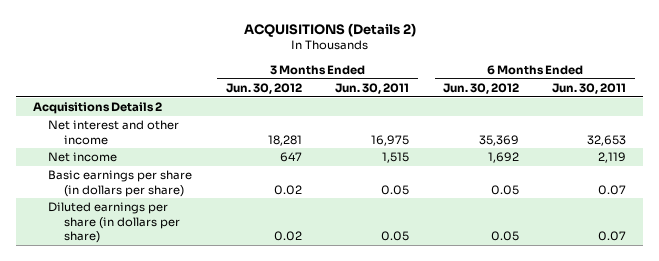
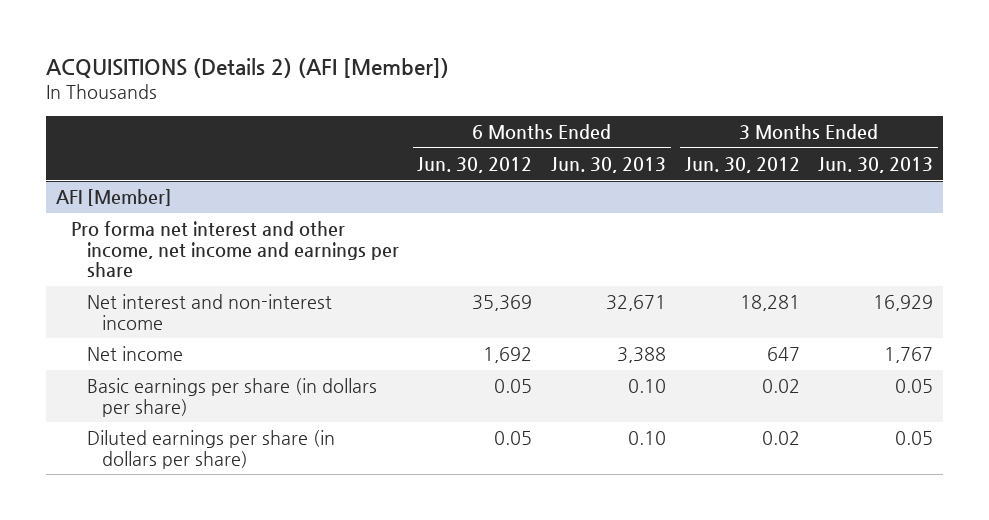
- ACQUISITIONS (Details 2)
+ ACQUISITIONS (Details 2) (AFI [Member])
- | 3 Months Ended Jun. 30, 2012 | 3 Months Ended Jun. 30, 2011 | 6 Months Ended Jun. 30, 2012 | 6 Months Ended Jun. 30, 2011
+ | 6 Months Ended Jun. 30, 2012 | 6 Months Ended Jun. 30, 2013 | 3 Months Ended Jun. 30, 2012 | 3 Months Ended Jun. 30, 2013
- Acquisitions Details 2
- Net interest and other income | 18,281 | 16,975 | 35,369 | 32,653
+ AFI [Member]
+ Pro forma net interest and other income, net income and earnings per share
+ Net interest and non-interest income | 35,369 | 32,671 | 18,281 | 16,929

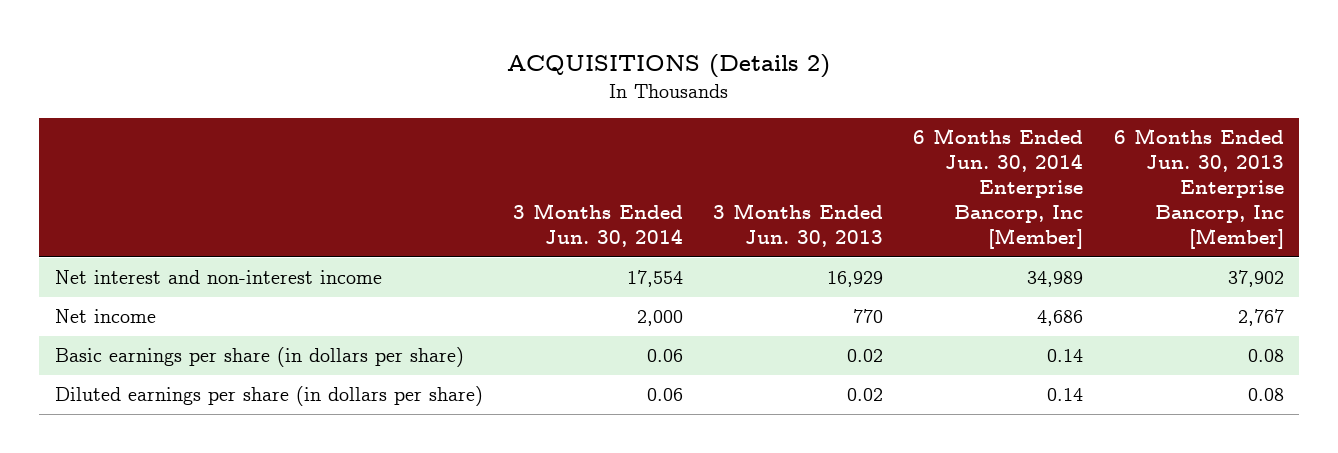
- ACQUISITIONS (Details 2) (AFI [Member])
+ ACQUISITIONS (Details 2)
- | 6 Months Ended Jun. 30, 2012 | 6 Months Ended Jun. 30, 2013 | 3 Months Ended Jun. 30, 2012 | 3 Months Ended Jun. 30, 2013
+ | 3 Months Ended Jun. 30, 2014 | 3 Months Ended Jun. 30, 2013 | 6 Months Ended Jun. 30, 2014 Enterprise Bancorp, Inc [Member] | 6 Months Ended Jun. 30, 2013 Enterprise Bancorp, Inc [Member]
- AFI [Member]
- Pro forma net interest and other income, net income and earnings per share
- Net income | 1,692 | 3,388 | 647 | 1,767
- Basic earnings per share (in dollars per share) | 0.05 | 0.10 | 0.02 | 0.05
- Diluted earnings per share (in dollars per share) | 0.05 | 0.10 | 0.02 | 0.05
+ Net income | 2,000 | 770 | 4,686 | 2,767
+ Basic earnings per share (in dollars per share) | 0.06 | 0.02 | 0.14 | 0.08
+ Diluted earnings per share (in dollars per share) | 0.06 | 0.02 | 0.14 | 0.08

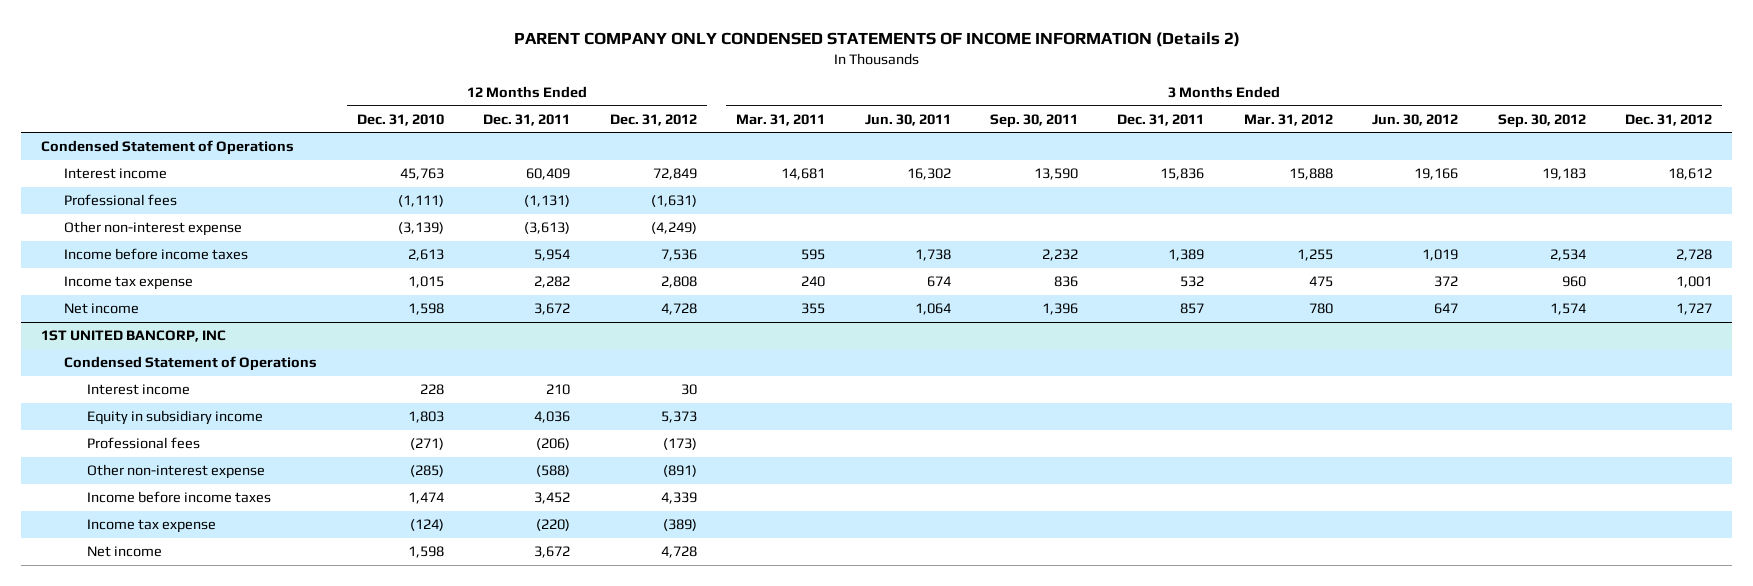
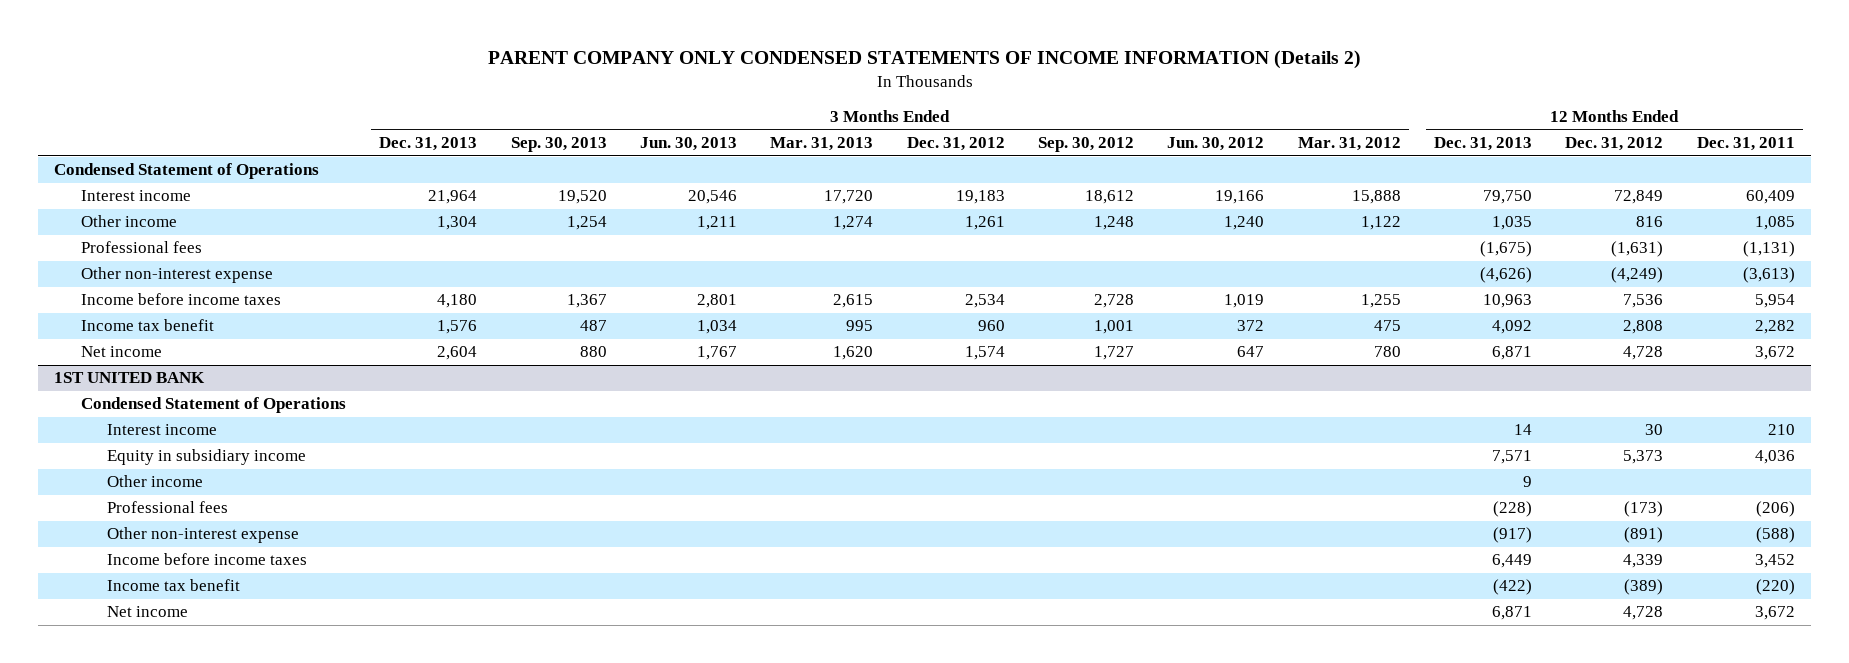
- | 12 Months Ended Dec. 31, 2010 | 12 Months Ended Dec. 31, 2011 | 12 Months Ended Dec. 31, 2012 | 3 Months Ended Mar. 31, 2011 | 3 Months Ended Jun. 30, 2011 | 3 Months Ended Sep. 30, 2011 | 3 Months Ended Dec. 31, 2011 | 3 Months Ended Mar. 31, 2012 | 3 Months Ended Jun. 30, 2012 | 3 Months Ended Sep. 30, 2012 | 3 Months Ended Dec. 31, 2012
+ | 3 Months Ended Dec. 31, 2013 | 3 Months Ended Sep. 30, 2013 | 3 Months Ended Jun. 30, 2013 | 3 Months Ended Mar. 31, 2013 | 3 Months Ended Dec. 31, 2012 | 3 Months Ended Sep. 30, 2012 | 3 Months Ended Jun. 30, 2012 | 3 Months Ended Mar. 31, 2012 | 12 Months Ended Dec. 31, 2013 | 12 Months Ended Dec. 31, 2012 | 12 Months Ended Dec. 31, 2011
- Interest income | 45,763 | 60,409 | 72,849 | 14,681 | 16,302 | 13,590 | 15,836 | 15,888 | 19,166 | 19,183 | 18,612
+ Interest income | 21,964 | 19,520 | 20,546 | 17,720 | 19,183 | 18,612 | 19,166 | 15,888 | 79,750 | 72,849 | 60,409
+ Other income | 1,304 | 1,254 | 1,211 | 1,274 | 1,261 | 1,248 | 1,240 | 1,122 | 1,035 | 816 | 1,085
- Income before income taxes | 2,613 | 5,954 | 7,536 | 595 | 1,738 | 2,232 | 1,389 | 1,255 | 1,019 | 2,534 | 2,728
- Income tax expense | 1,015 | 2,282 | 2,808 | 240 | 674 | 836 | 532 | 475 | 372 | 960 | 1,001
- Net income | 1,598 | 3,672 | 4,728 | 355 | 1,064 | 1,396 | 857 | 780 | 647 | 1,574 | 1,727
- 1ST UNITED BANCORP, INC
+ Income before income taxes | 4,180 | 1,367 | 2,801 | 2,615 | 2,534 | 2,728 | 1,019 | 1,255 | 10,963 | 7,536 | 5,954
+ Income tax benefit | 1,576 | 487 | 1,034 | 995 | 960 | 1,001 | 372 | 475 | 4,092 | 2,808 | 2,282
+ Net income | 2,604 | 880 | 1,767 | 1,620 | 1,574 | 1,727 | 647 | 780 | 6,871 | 4,728 | 3,672
+ 1ST UNITED BANK
+ Other income | | | | | | | | | 9 | |
- Income tax expense | (124) | (220) | (389) | | | | | | | |
+ Income tax benefit | | | | | | | | | (422) | (389) | (220)

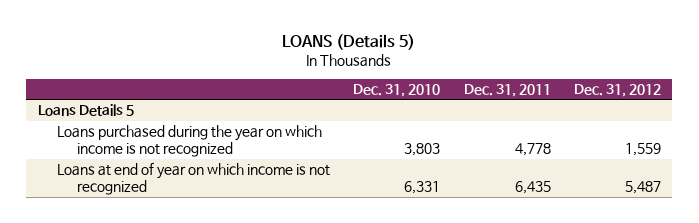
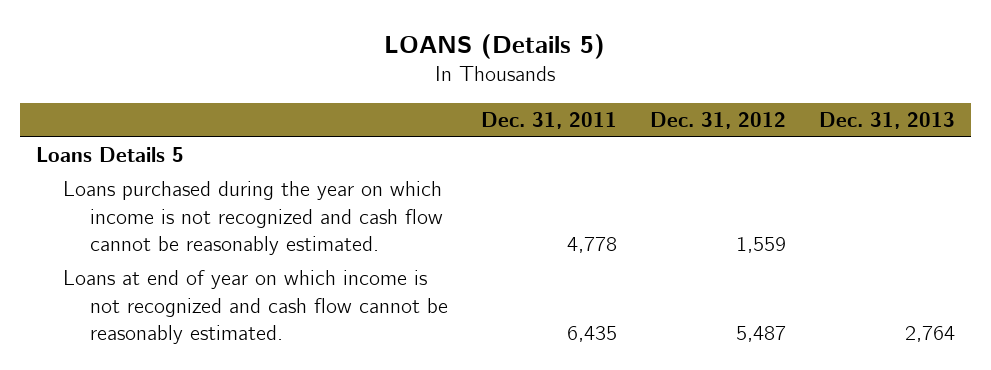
- | Dec. 31, 2010 | Dec. 31, 2011 | Dec. 31, 2012
+ | Dec. 31, 2011 | Dec. 31, 2012 | Dec. 31, 2013
- Loans purchased during the year on which income is not recognized | 3,803 | 4,778 | 1,559
- Loans at end of year on which income is not recognized | 6,331 | 6,435 | 5,487
+ Loans purchased during the year on which income is not recognized and cash flow cannot be reasonably estimated. | 4,778 | 1,559 |
+ Loans at end of year on which income is not recognized and cash flow cannot be reasonably estimated. | 6,435 | 5,487 | 2,764

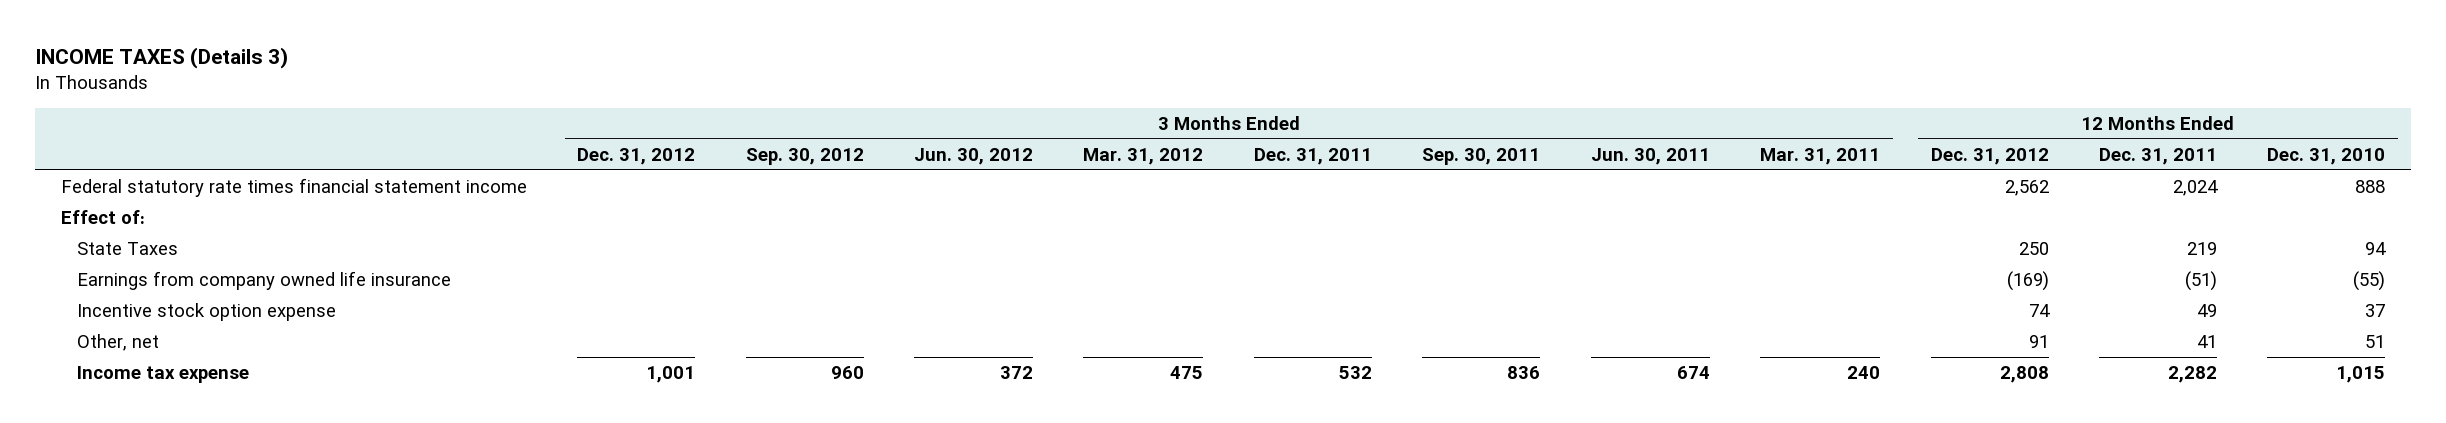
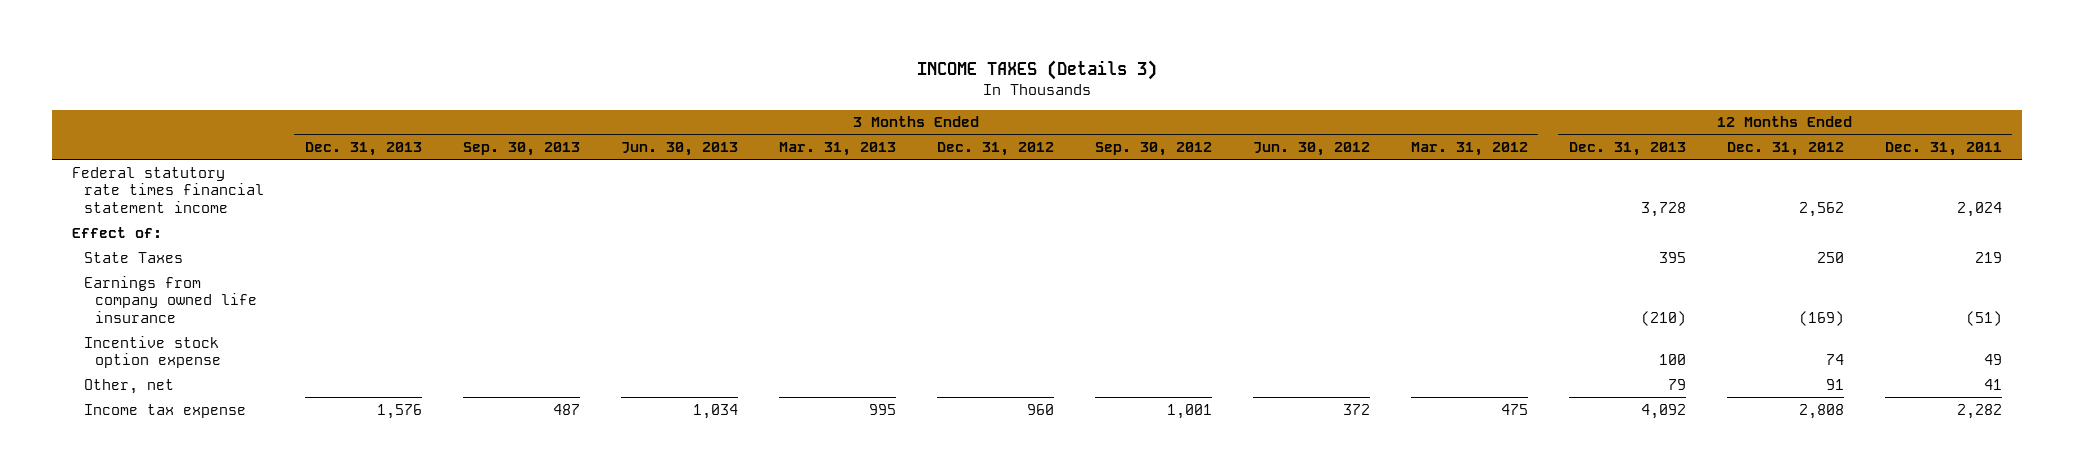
- | 3 Months Ended Dec. 31, 2012 | 3 Months Ended Sep. 30, 2012 | 3 Months Ended Jun. 30, 2012 | 3 Months Ended Mar. 31, 2012 | 3 Months Ended Dec. 31, 2011 | 3 Months Ended Sep. 30, 2011 | 3 Months Ended Jun. 30, 2011 | 3 Months Ended Mar. 31, 2011 | 12 Months Ended Dec. 31, 2012 | 12 Months Ended Dec. 31, 2011 | 12 Months Ended Dec. 31, 2010
+ | 3 Months Ended Dec. 31, 2013 | 3 Months Ended Sep. 30, 2013 | 3 Months Ended Jun. 30, 2013 | 3 Months Ended Mar. 31, 2013 | 3 Months Ended Dec. 31, 2012 | 3 Months Ended Sep. 30, 2012 | 3 Months Ended Jun. 30, 2012 | 3 Months Ended Mar. 31, 2012 | 12 Months Ended Dec. 31, 2013 | 12 Months Ended Dec. 31, 2012 | 12 Months Ended Dec. 31, 2011
- Income tax expense | 1,001 | 960 | 372 | 475 | 532 | 836 | 674 | 240 | 2,808 | 2,282 | 1,015
+ Income tax expense | 1,576 | 487 | 1,034 | 995 | 960 | 1,001 | 372 | 475 | 4,092 | 2,808 | 2,282

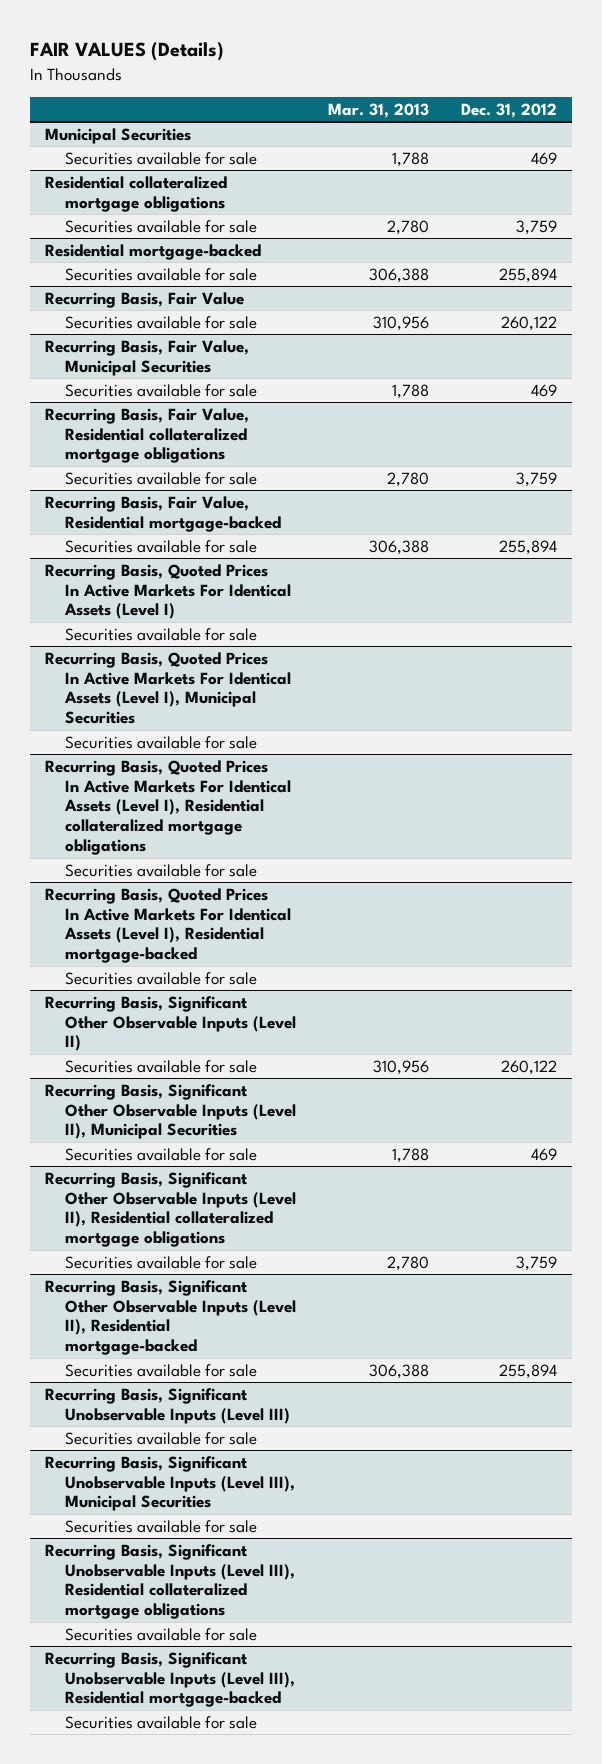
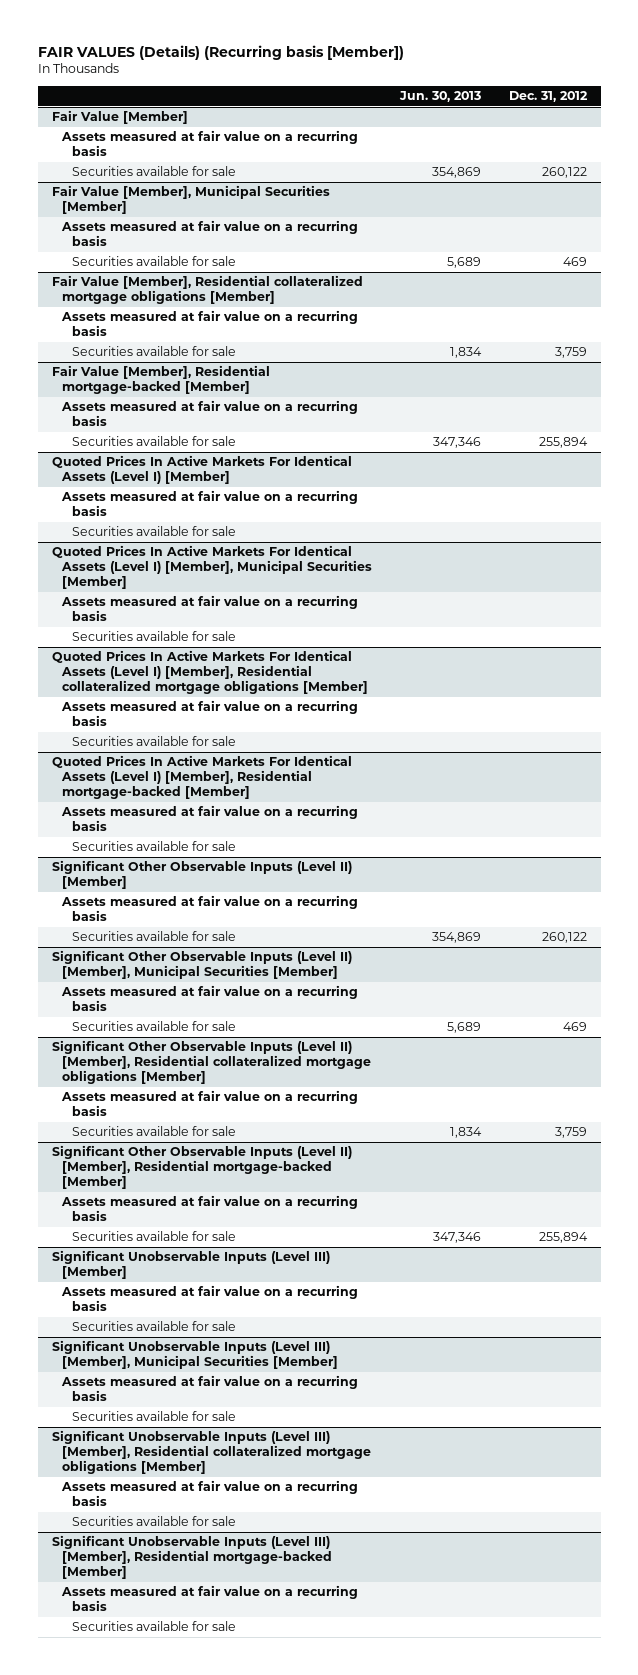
- FAIR VALUES (Details)
+ FAIR VALUES (Details) (Recurring basis [Member])
- | Mar. 31, 2013 | Dec. 31, 2012
+ | Jun. 30, 2013 | Dec. 31, 2012
- Municipal Securities
- Securities available for sale | 1,788 | 469
- Residential collateralized mortgage obligations
- Securities available for sale | 2,780 | 3,759
- Residential mortgage-backed
- Securities available for sale | 306,388 | 255,894
- Recurring Basis, Fair Value
+ Fair Value [Member]
+ Assets measured at fair value on a recurring basis
- Recurring Basis, Fair Value, Municipal Securities
+ Fair Value [Member], Municipal Securities [Member]
+ Assets measured at fair value on a recurring basis
- Recurring Basis, Fair Value, Residential collateralized mortgage obligations
+ Fair Value [Member], Residential collateralized mortgage obligations [Member]
+ Assets measured at fair value on a recurring basis
- Recurring Basis, Fair Value, Residential mortgage-backed
+ Fair Value [Member], Residential mortgage-backed [Member]
+ Assets measured at fair value on a recurring basis
- Recurring Basis, Quoted Prices In Active Markets For Identical Assets (Level I)
+ Quoted Prices In Active Markets For Identical Assets (Level I) [Member]
+ Assets measured at fair value on a recurring basis
- Recurring Basis, Quoted Prices In Active Markets For Identical Assets (Level I), Municipal Securities
+ Quoted Prices In Active Markets For Identical Assets (Level I) [Member], Municipal Securities [Member]
+ Assets measured at fair value on a recurring basis
- Recurring Basis, Quoted Prices In Active Markets For Identical Assets (Level I), Residential collateralized mortgage obligations
+ Quoted Prices In Active Markets For Identical Assets (Level I) [Member], Residential collateralized mortgage obligations [Member]
+ Assets measured at fair value on a recurring basis
- Recurring Basis, Quoted Prices In Active Markets For Identical Assets (Level I), Residential mortgage-backed
+ Quoted Prices In Active Markets For Identical Assets (Level I) [Member], Residential mortgage-backed [Member]
+ Assets measured at fair value on a recurring basis
- Recurring Basis, Significant Other Observable Inputs (Level II)
+ Significant Other Observable Inputs (Level II) [Member]
+ Assets measured at fair value on a recurring basis
- Recurring Basis, Significant Other Observable Inputs (Level II), Municipal Securities
+ Significant Other Observable Inputs (Level II) [Member], Municipal Securities [Member]
+ Assets measured at fair value on a recurring basis
- Recurring Basis, Significant Other Observable Inputs (Level II), Residential collateralized mortgage obligations
+ Significant Other Observable Inputs (Level II) [Member], Residential collateralized mortgage obligations [Member]
+ Assets measured at fair value on a recurring basis
- Recurring Basis, Significant Other Observable Inputs (Level II), Residential mortgage-backed
+ Significant Other Observable Inputs (Level II) [Member], Residential mortgage-backed [Member]
+ Assets measured at fair value on a recurring basis
- Recurring Basis, Significant Unobservable Inputs (Level III)
+ Significant Unobservable Inputs (Level III) [Member]
+ Assets measured at fair value on a recurring basis
- Recurring Basis, Significant Unobservable Inputs (Level III), Municipal Securities
+ Significant Unobservable Inputs (Level III) [Member], Municipal Securities [Member]
+ Assets measured at fair value on a recurring basis
- Recurring Basis, Significant Unobservable Inputs (Level III), Residential collateralized mortgage obligations
+ Significant Unobservable Inputs (Level III) [Member], Residential collateralized mortgage obligations [Member]
+ Assets measured at fair value on a recurring basis
- Recurring Basis, Significant Unobservable Inputs (Level III), Residential mortgage-backed
+ Significant Unobservable Inputs (Level III) [Member], Residential mortgage-backed [Member]
+ Assets measured at fair value on a recurring basis

